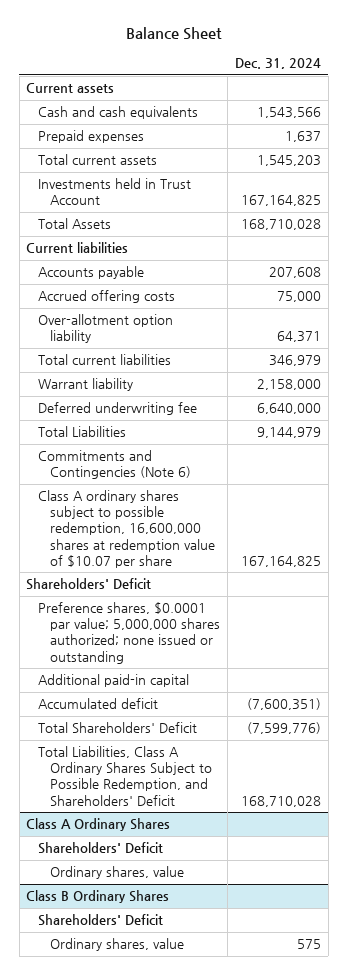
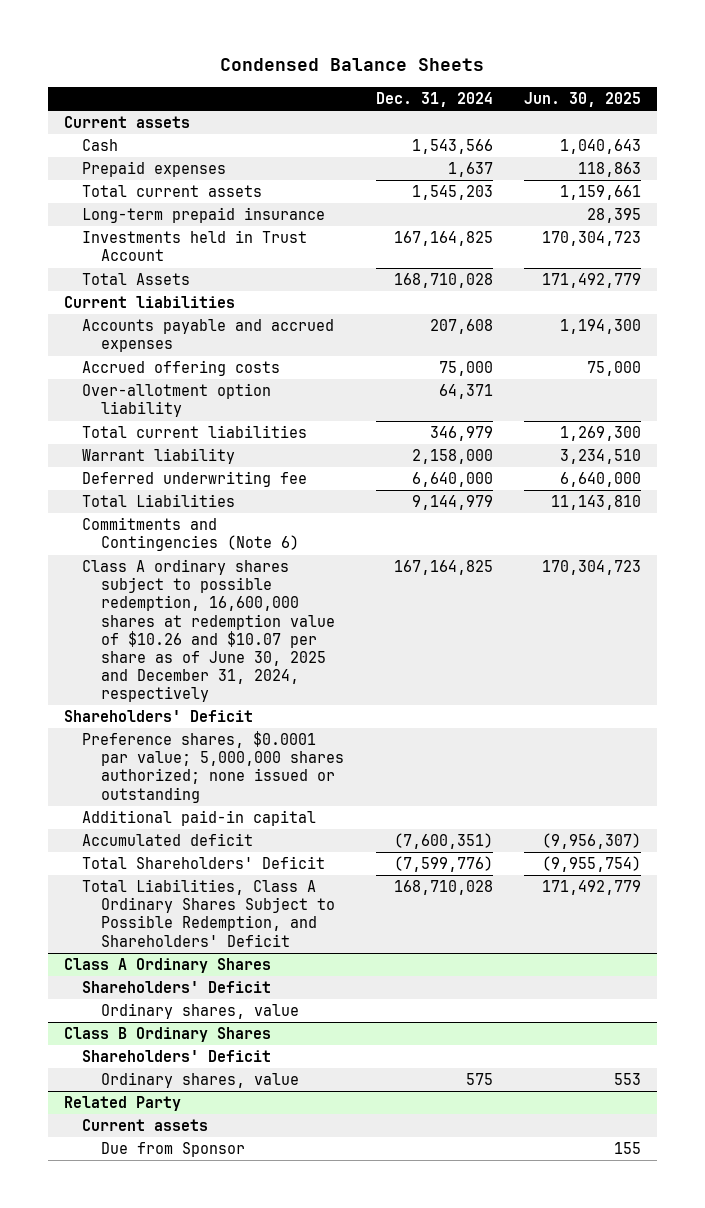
- Balance Sheet
+ Condensed Balance Sheets
- | Dec. 31, 2024
+ | Dec. 31, 2024 | Jun. 30, 2025
- Cash and cash equivalents | 1,543,566
+ Cash | 1,543,566 | 1,040,643
+ Long-term prepaid insurance | | 28,395
- Accounts payable | 207,608
+ Accounts payable and accrued expenses | 207,608 | 1,194,300
- Class A ordinary shares subject to possible redemption, 16,600,000 shares at redemption value of $10.07 per share | 167,164,825
+ Class A ordinary shares subject to possible redemption, 16,600,000 shares at redemption value of $10.26 and $10.07 per share as of June 30, 2025 and December 31, 2024, respectively | 167,164,825 | 170,304,723
+ Related Party
+ Current assets
+ Due from Sponsor | | 155

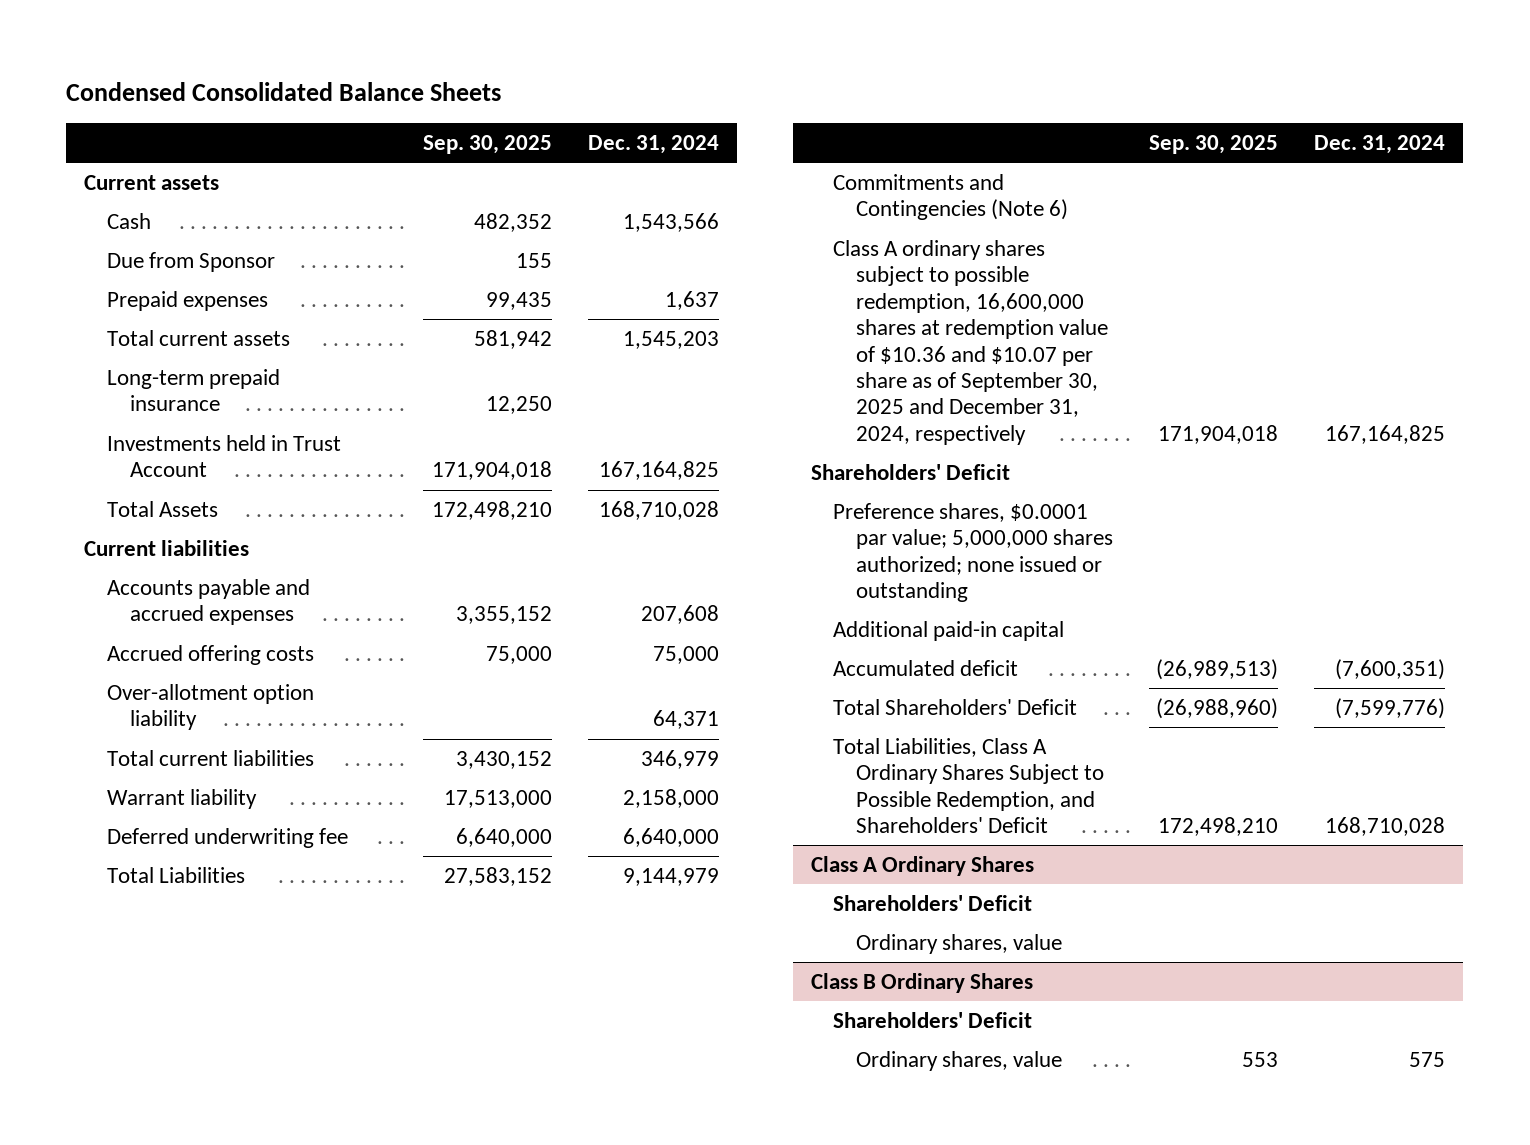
- Condensed Balance Sheets
+ Condensed Consolidated Balance Sheets
- | Dec. 31, 2024 | Jun. 30, 2025
+ | Sep. 30, 2025 | Dec. 31, 2024
+ Due from Sponsor | 155 |
- Class A ordinary shares subject to possible redemption, 16,600,000 shares at redemption value of $10.26 and $10.07 per share as of June 30, 2025 and December 31, 2024, respectively | 167,164,825 | 170,304,723
+ Class A ordinary shares subject to possible redemption, 16,600,000 shares at redemption value of $10.36 and $10.07 per share as of September 30, 2025 and December 31, 2024, respectively | 171,904,018 | 167,164,825
- Related Party
- Current assets
- Due from Sponsor | | 155

